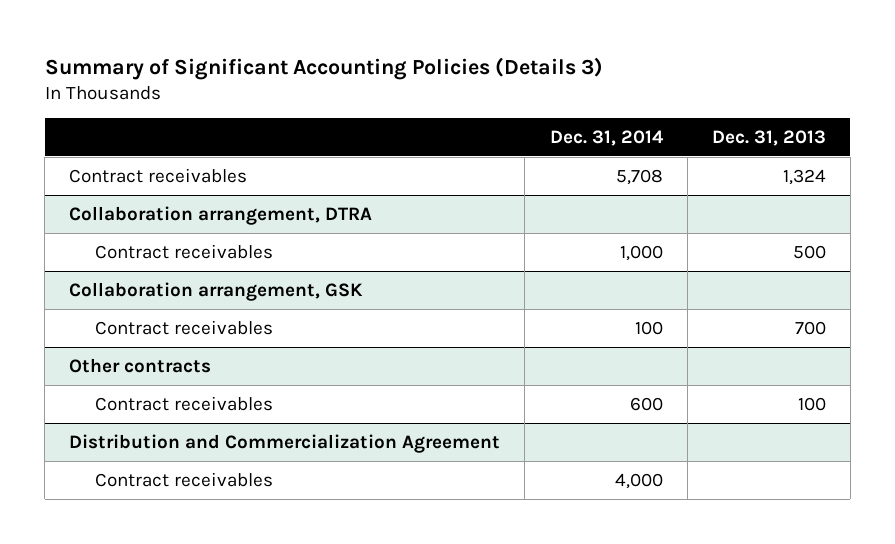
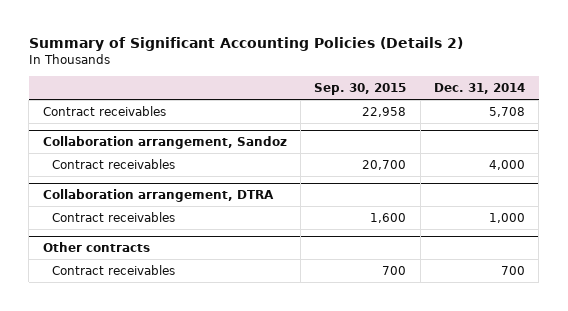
- Summary of Significant Accounting Policies (Details 3)
+ Summary of Significant Accounting Policies (Details 2)
- | Dec. 31, 2014 | Dec. 31, 2013
+ | Sep. 30, 2015 | Dec. 31, 2014
+ Collaboration arrangement, Sandoz
+ Contract receivables | 20,700 | 4,000
- Collaboration arrangement, GSK
- Contract receivables | 100 | 700
@ Other contracts
- Contract receivables | 600 | 100
- Distribution and Commercialization Agreement
- Contract receivables | 4,000 |
@ Other contracts
+ Contract receivables | 700 | 700

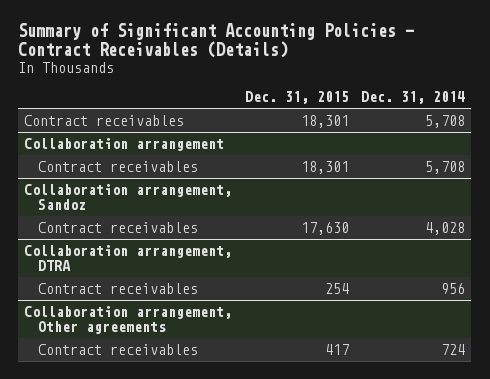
- Summary of Significant Accounting Policies (Details 2)
+ Summary of Significant Accounting Policies - Contract Receivables (Details)
- | Sep. 30, 2015 | Dec. 31, 2014
+ | Dec. 31, 2015 | Dec. 31, 2014
+ Collaboration arrangement
+ Contract receivables | 18,301 | 5,708
@ Collaboration arrangement, Sandoz
- Contract receivables | 20,700 | 4,000
+ Contract receivables | 17,630 | 4,028
@ Collaboration arrangement, DTRA
- Contract receivables | 1,600 | 1,000
- Other contracts
- Contract receivables | 700 | 700
@ Collaboration arrangement, DTRA
+ Contract receivables | 254 | 956
+ Collaboration arrangement, Other agreements
+ Contract receivables | 417 | 724

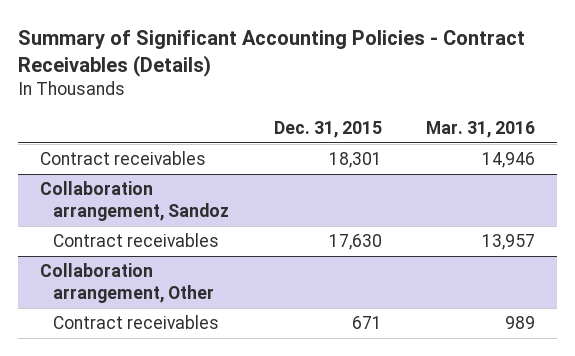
- | Dec. 31, 2015 | Dec. 31, 2014
+ | Dec. 31, 2015 | Mar. 31, 2016
- Collaboration arrangement
- Contract receivables | 18,301 | 5,708
- Collaboration arrangement, DTRA
- Contract receivables | 254 | 956
- Collaboration arrangement, Other agreements
- Contract receivables | 417 | 724
+ Collaboration arrangement, Other
+ Contract receivables | 671 | 989

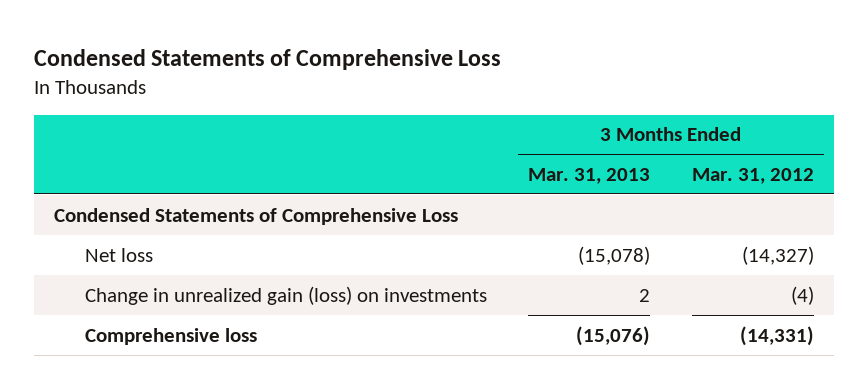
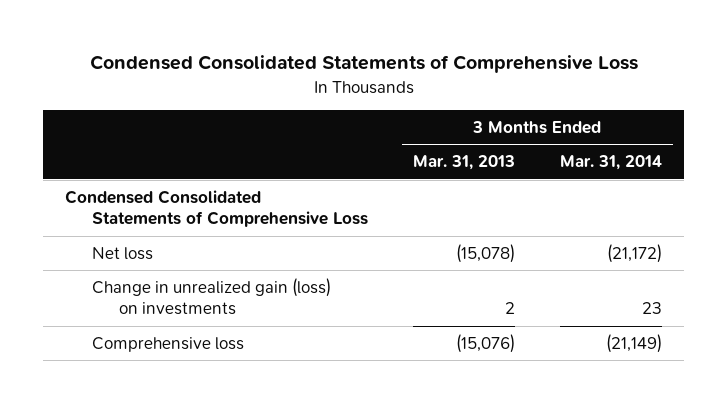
- Condensed Statements of Comprehensive Loss
+ Condensed Consolidated Statements of Comprehensive Loss
- | 3 Months Ended Mar. 31, 2013 | 3 Months Ended Mar. 31, 2012
+ | 3 Months Ended Mar. 31, 2013 | 3 Months Ended Mar. 31, 2014
- Condensed Statements of Comprehensive Loss
+ Condensed Consolidated Statements of Comprehensive Loss

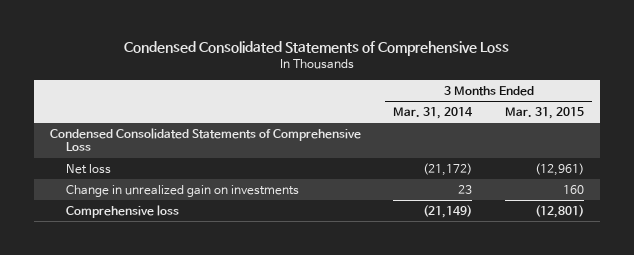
- | 3 Months Ended Mar. 31, 2013 | 3 Months Ended Mar. 31, 2014
+ | 3 Months Ended Mar. 31, 2014 | 3 Months Ended Mar. 31, 2015
- Change in unrealized gain (loss) on investments | 2 | 23
+ Change in unrealized gain on investments | 23 | 160

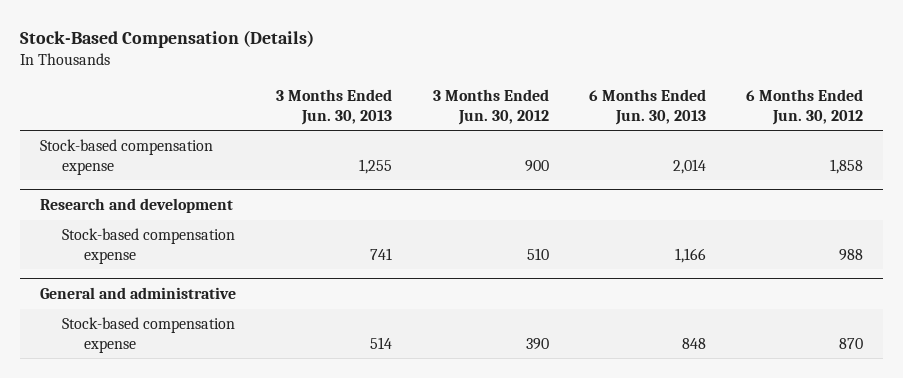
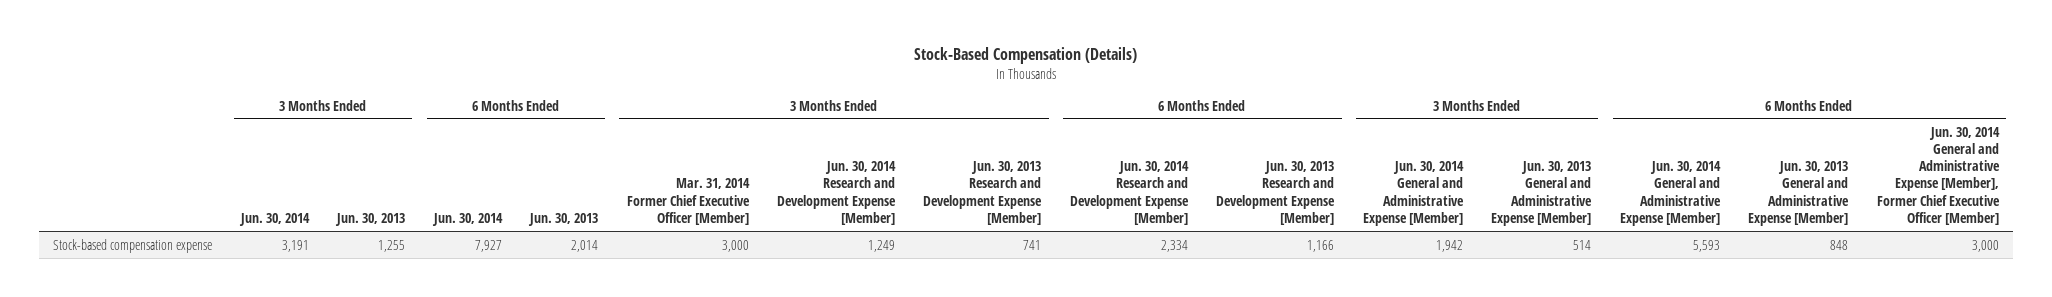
- | 3 Months Ended Jun. 30, 2013 | 3 Months Ended Jun. 30, 2012 | 6 Months Ended Jun. 30, 2013 | 6 Months Ended Jun. 30, 2012
+ | 3 Months Ended Jun. 30, 2014 | 3 Months Ended Jun. 30, 2013 | 6 Months Ended Jun. 30, 2014 | 6 Months Ended Jun. 30, 2013 | 3 Months Ended Mar. 31, 2014 Former Chief Executive Officer [Member] | 3 Months Ended Jun. 30, 2014 Research and Development Expense [Member] | 3 Months Ended Jun. 30, 2013 Research and Development Expense [Member] | 6 Months Ended Jun. 30, 2014 Research and Development Expense [Member] | 6 Months Ended Jun. 30, 2013 Research and Development Expense [Member] | 3 Months Ended Jun. 30, 2014 General and Administrative Expense [Member] | 3 Months Ended Jun. 30, 2013 General and Administrative Expense [Member] | 6 Months Ended Jun. 30, 2014 General and Administrative Expense [Member] | 6 Months Ended Jun. 30, 2013 General and Administrative Expense [Member] | 6 Months Ended Jun. 30, 2014 General and Administrative Expense [Member], Former Chief Executive Officer [Member]
- Research and development
- Stock-based compensation expense | 741 | 510 | 1,166 | 988
- General and administrative
- Stock-based compensation expense | 514 | 390 | 848 | 870

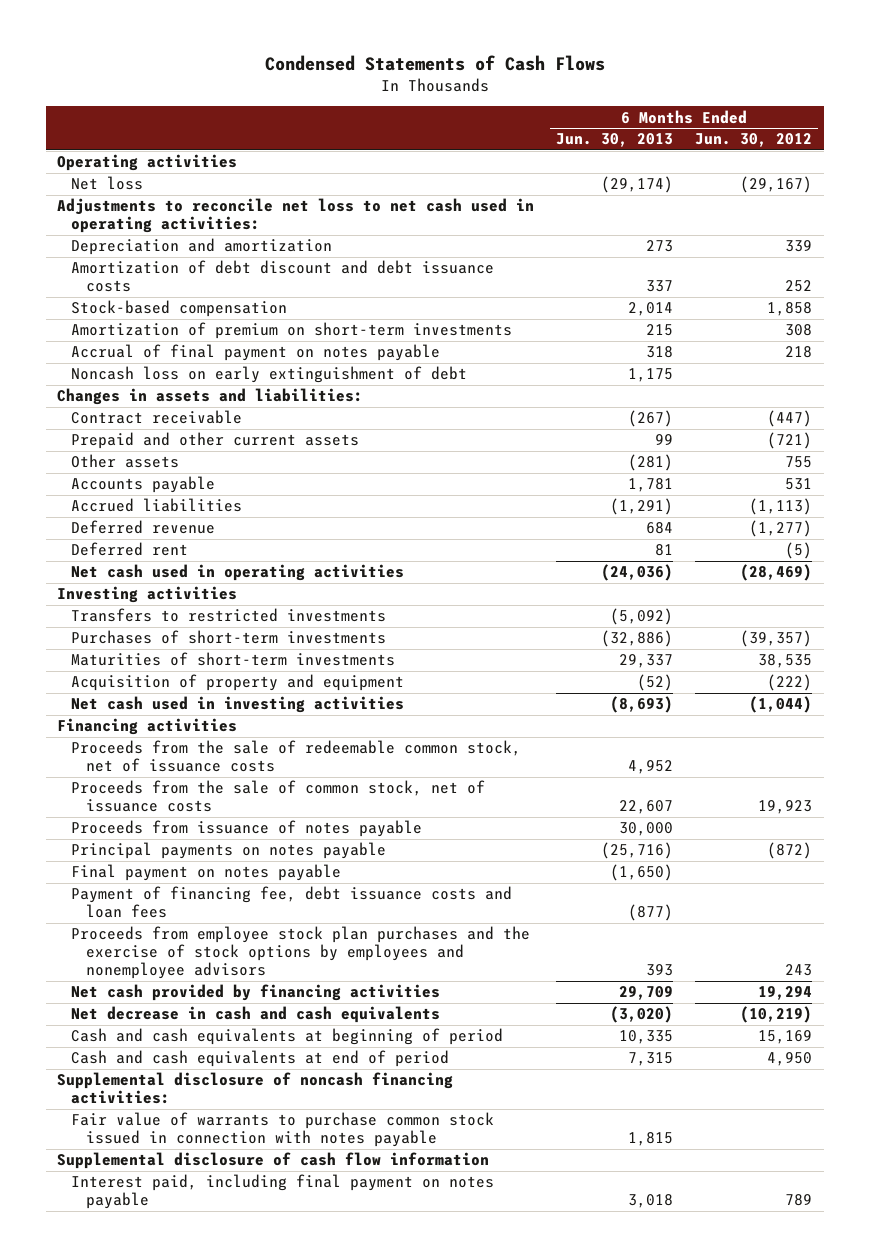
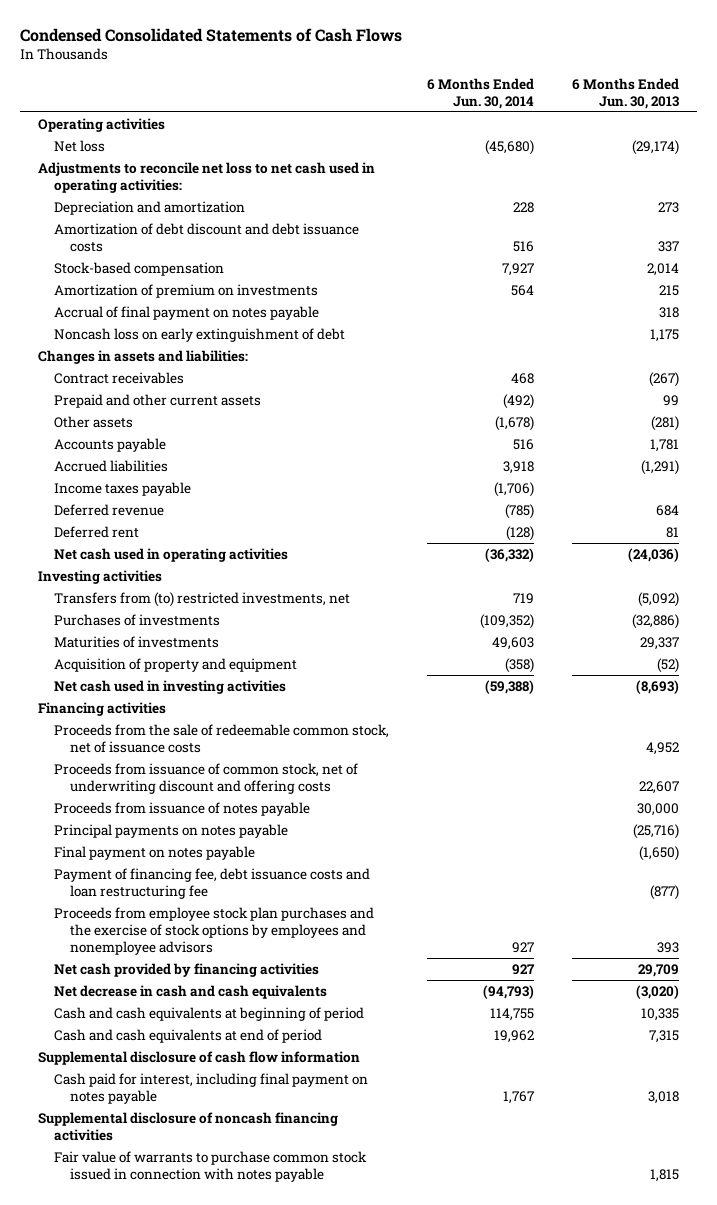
- Condensed Statements of Cash Flows
+ Condensed Consolidated Statements of Cash Flows
- | 6 Months Ended Jun. 30, 2013 | 6 Months Ended Jun. 30, 2012
+ | 6 Months Ended Jun. 30, 2014 | 6 Months Ended Jun. 30, 2013
- Amortization of premium on short-term investments | 215 | 308
+ Amortization of premium on investments | 564 | 215
- Contract receivable | (267) | (447)
+ Contract receivables | 468 | (267)
+ Income taxes payable | (1,706) |
- Transfers to restricted investments | (5,092) |
- Purchases of short-term investments | (32,886) | (39,357)
- Maturities of short-term investments | 29,337 | 38,535
+ Transfers from (to) restricted investments, net | 719 | (5,092)
+ Purchases of investments | (109,352) | (32,886)
+ Maturities of investments | 49,603 | 29,337
- Proceeds from the sale of common stock, net of issuance costs | 22,607 | 19,923
+ Proceeds from issuance of common stock, net of underwriting discount and offering costs | | 22,607
- Payment of financing fee, debt issuance costs and loan fees | (877) |
+ Payment of financing fee, debt issuance costs and loan restructuring fee | | (877)
- Supplemental disclosure of noncash financing activities:
- Interest paid, including final payment on notes payable | 3,018 | 789
+ Cash paid for interest, including final payment on notes payable | 1,767 | 3,018
+ Supplemental disclosure of noncash financing activities
moved down: Fair value of warrants to purchase common stock issued in connection with notes payable | | 1,815

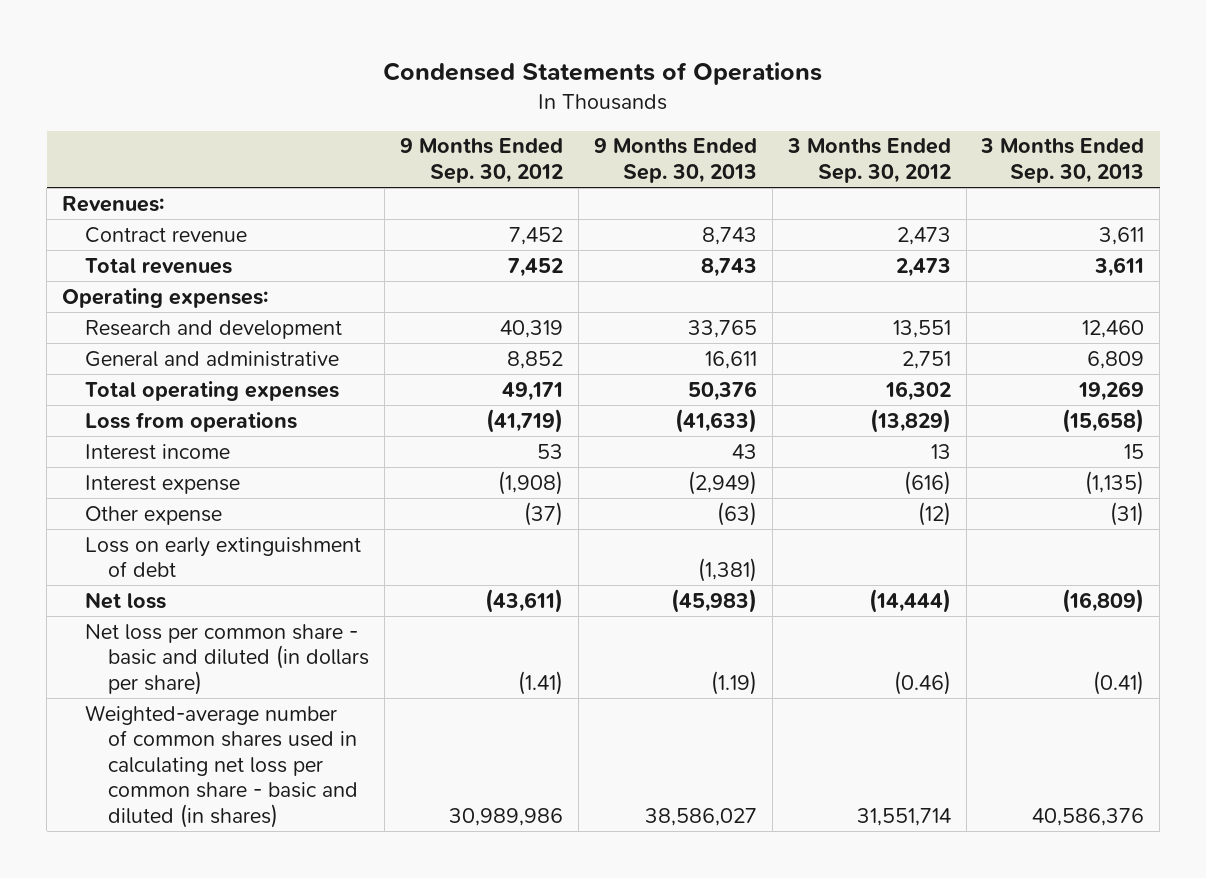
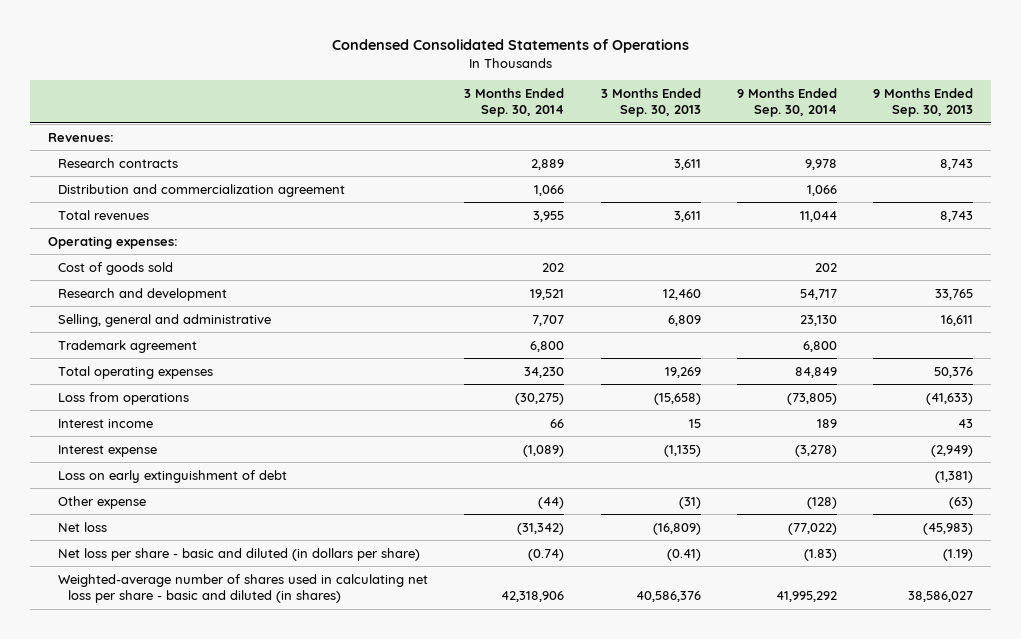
- Condensed Statements of Operations
+ Condensed Consolidated Statements of Operations
- | 9 Months Ended Sep. 30, 2012 | 9 Months Ended Sep. 30, 2013 | 3 Months Ended Sep. 30, 2012 | 3 Months Ended Sep. 30, 2013
+ | 3 Months Ended Sep. 30, 2014 | 3 Months Ended Sep. 30, 2013 | 9 Months Ended Sep. 30, 2014 | 9 Months Ended Sep. 30, 2013
- Contract revenue | 7,452 | 8,743 | 2,473 | 3,611
+ Research contracts | 2,889 | 3,611 | 9,978 | 8,743
+ Distribution and commercialization agreement | 1,066 | | 1,066 |
+ Cost of goods sold | 202 | | 202 |
- General and administrative | 8,852 | 16,611 | 2,751 | 6,809
+ Selling, general and administrative | 7,707 | 6,809 | 23,130 | 16,611
+ Trademark agreement | 6,800 | | 6,800 |
moved down: Other expense | (44) | (31) | (128) | (63)
- Net loss per common share - basic and diluted (in dollars per share) | (1.41) | (1.19) | (0.46) | (0.41)
- Weighted-average number of common shares used in calculating net loss per common share - basic and diluted (in shares) | 30,989,986 | 38,586,027 | 31,551,714 | 40,586,376
+ Net loss per share - basic and diluted (in dollars per share) | (0.74) | (0.41) | (1.83) | (1.19)
+ Weighted-average number of shares used in calculating net loss per share - basic and diluted (in shares) | 42,318,906 | 40,586,376 | 41,995,292 | 38,586,027

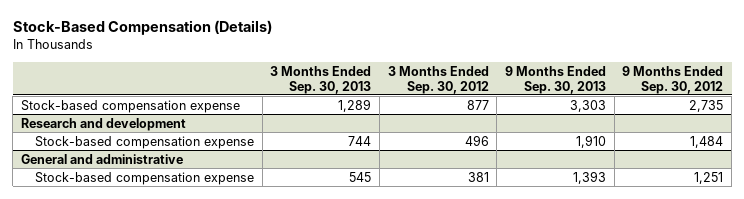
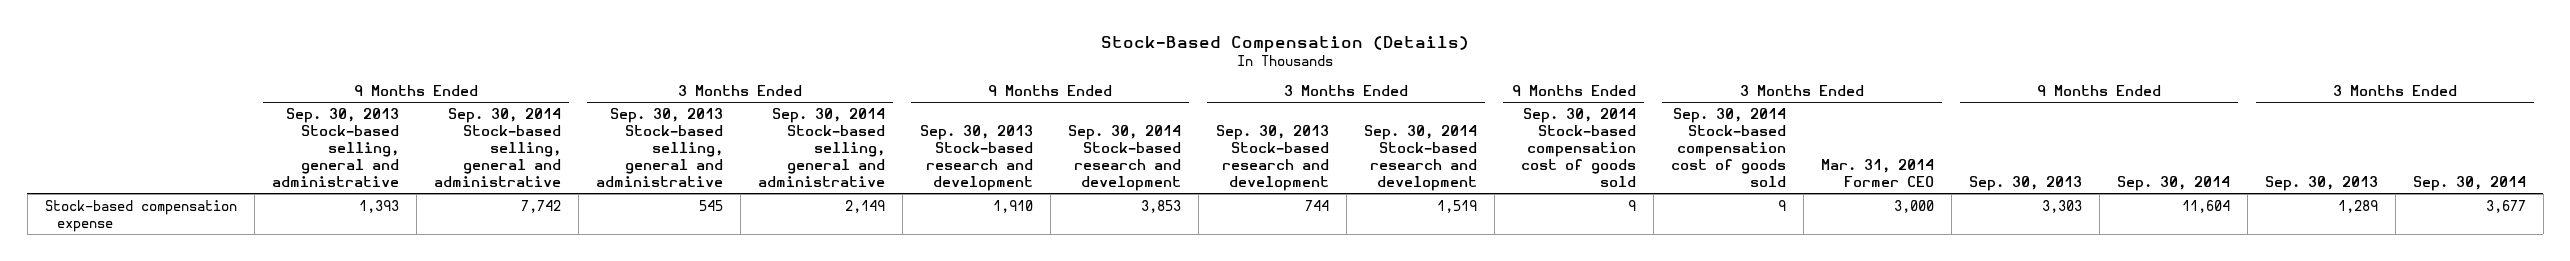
- | 3 Months Ended Sep. 30, 2013 | 3 Months Ended Sep. 30, 2012 | 9 Months Ended Sep. 30, 2013 | 9 Months Ended Sep. 30, 2012
+ | 9 Months Ended Sep. 30, 2013 Stock-based selling, general and administrative | 9 Months Ended Sep. 30, 2014 Stock-based selling, general and administrative | 3 Months Ended Sep. 30, 2013 Stock-based selling, general and administrative | 3 Months Ended Sep. 30, 2014 Stock-based selling, general and administrative | 9 Months Ended Sep. 30, 2013 Stock-based research and development | 9 Months Ended Sep. 30, 2014 Stock-based research and development | 3 Months Ended Sep. 30, 2013 Stock-based research and development | 3 Months Ended Sep. 30, 2014 Stock-based research and development | 9 Months Ended Sep. 30, 2014 Stock-based compensation cost of goods sold | 3 Months Ended Sep. 30, 2014 Stock-based compensation cost of goods sold | 3 Months Ended Mar. 31, 2014 Former CEO | 9 Months Ended Sep. 30, 2013 | 9 Months Ended Sep. 30, 2014 | 3 Months Ended Sep. 30, 2013 | 3 Months Ended Sep. 30, 2014
- Research and development
- Stock-based compensation expense | 744 | 496 | 1,910 | 1,484
- General and administrative
- Stock-based compensation expense | 545 | 381 | 1,393 | 1,251

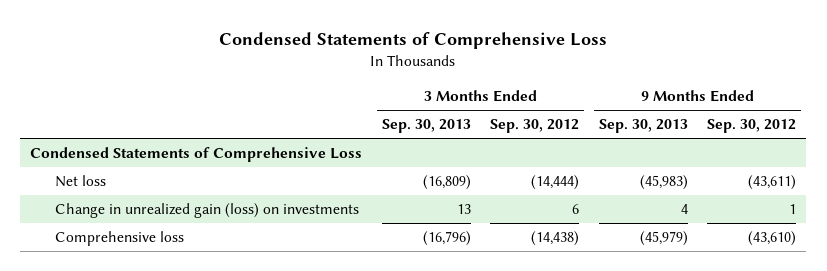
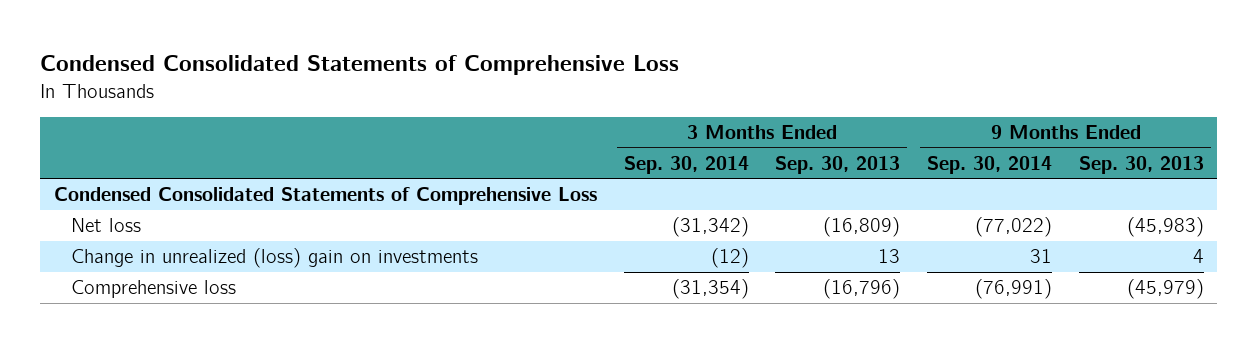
- Condensed Statements of Comprehensive Loss
+ Condensed Consolidated Statements of Comprehensive Loss
- | 3 Months Ended Sep. 30, 2013 | 3 Months Ended Sep. 30, 2012 | 9 Months Ended Sep. 30, 2013 | 9 Months Ended Sep. 30, 2012
+ | 3 Months Ended Sep. 30, 2014 | 3 Months Ended Sep. 30, 2013 | 9 Months Ended Sep. 30, 2014 | 9 Months Ended Sep. 30, 2013
- Condensed Statements of Comprehensive Loss
+ Condensed Consolidated Statements of Comprehensive Loss
- Change in unrealized gain (loss) on investments | 13 | 6 | 4 | 1
+ Change in unrealized (loss) gain on investments | (12) | 13 | 31 | 4

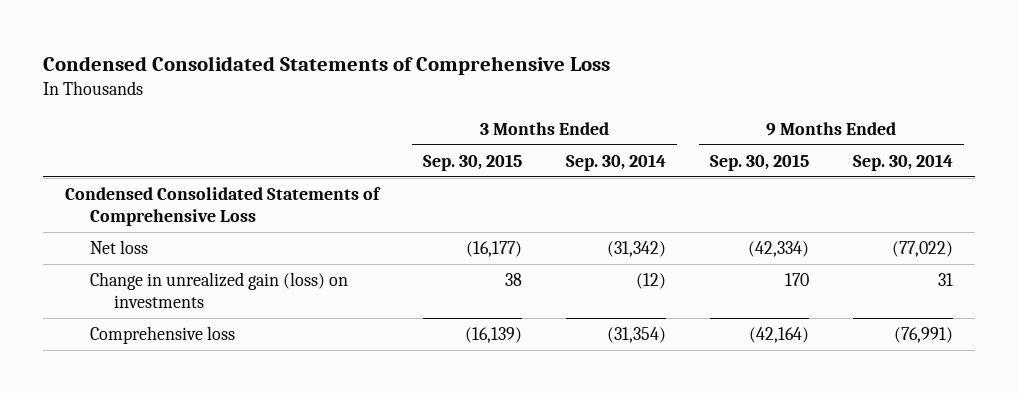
- | 3 Months Ended Sep. 30, 2014 | 3 Months Ended Sep. 30, 2013 | 9 Months Ended Sep. 30, 2014 | 9 Months Ended Sep. 30, 2013
+ | 3 Months Ended Sep. 30, 2015 | 3 Months Ended Sep. 30, 2014 | 9 Months Ended Sep. 30, 2015 | 9 Months Ended Sep. 30, 2014
- Change in unrealized (loss) gain on investments | (12) | 13 | 31 | 4
+ Change in unrealized gain (loss) on investments | 38 | (12) | 170 | 31

